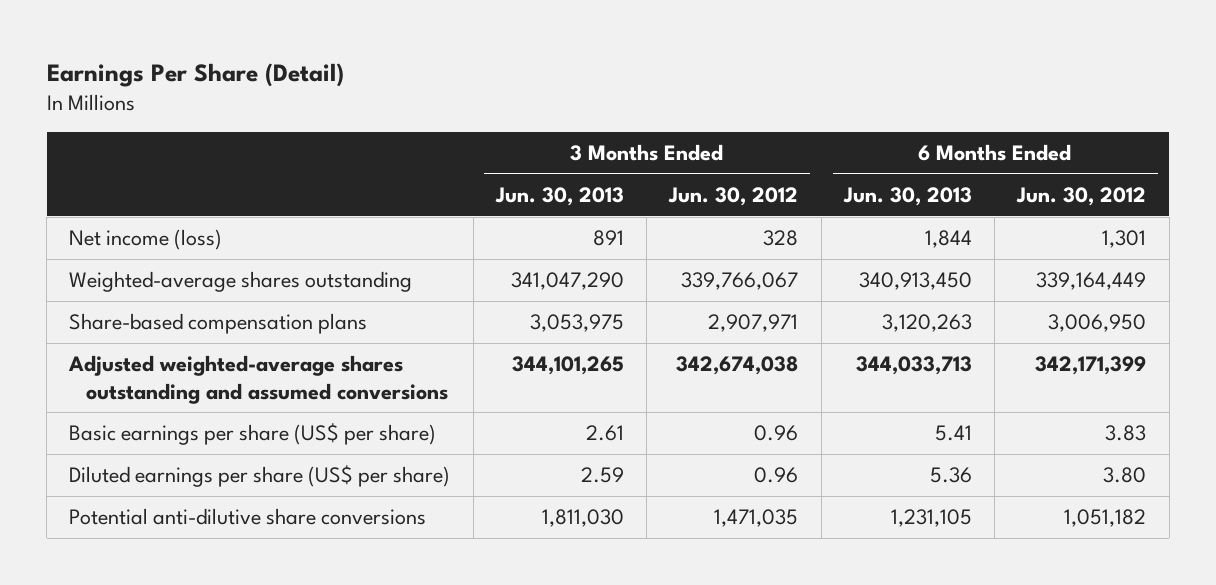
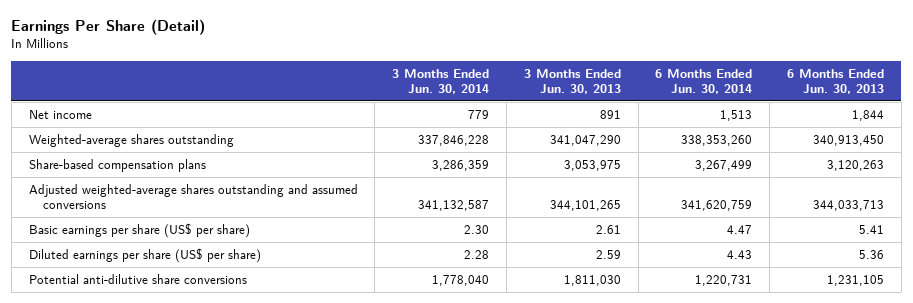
- | 3 Months Ended Jun. 30, 2013 | 3 Months Ended Jun. 30, 2012 | 6 Months Ended Jun. 30, 2013 | 6 Months Ended Jun. 30, 2012
+ | 3 Months Ended Jun. 30, 2014 | 3 Months Ended Jun. 30, 2013 | 6 Months Ended Jun. 30, 2014 | 6 Months Ended Jun. 30, 2013
- Net income (loss) | 891 | 328 | 1,844 | 1,301
+ Net income | 779 | 891 | 1,513 | 1,844

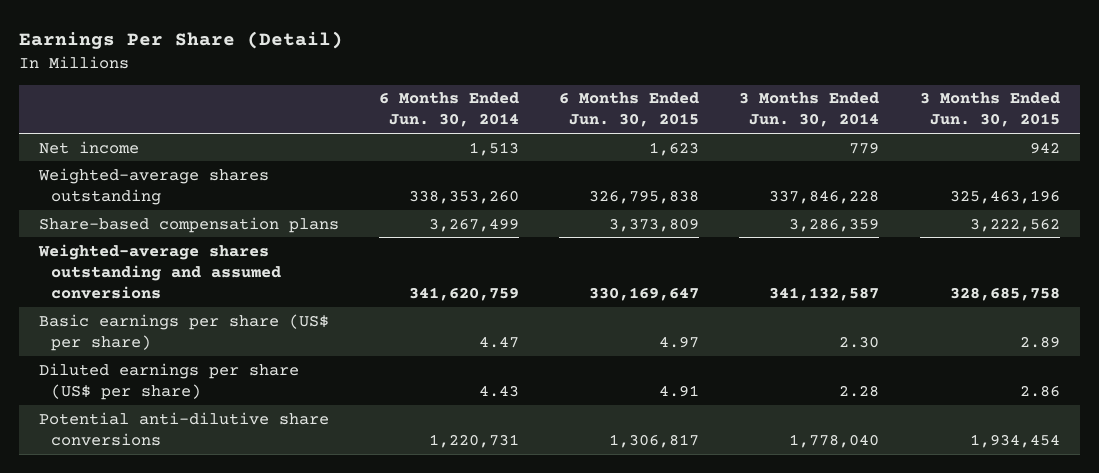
- | 3 Months Ended Jun. 30, 2014 | 3 Months Ended Jun. 30, 2013 | 6 Months Ended Jun. 30, 2014 | 6 Months Ended Jun. 30, 2013
+ | 6 Months Ended Jun. 30, 2014 | 6 Months Ended Jun. 30, 2015 | 3 Months Ended Jun. 30, 2014 | 3 Months Ended Jun. 30, 2015
- Adjusted weighted-average shares outstanding and assumed conversions | 341,132,587 | 344,101,265 | 341,620,759 | 344,033,713
+ Weighted-average shares outstanding and assumed conversions | 341,620,759 | 330,169,647 | 341,132,587 | 328,685,758

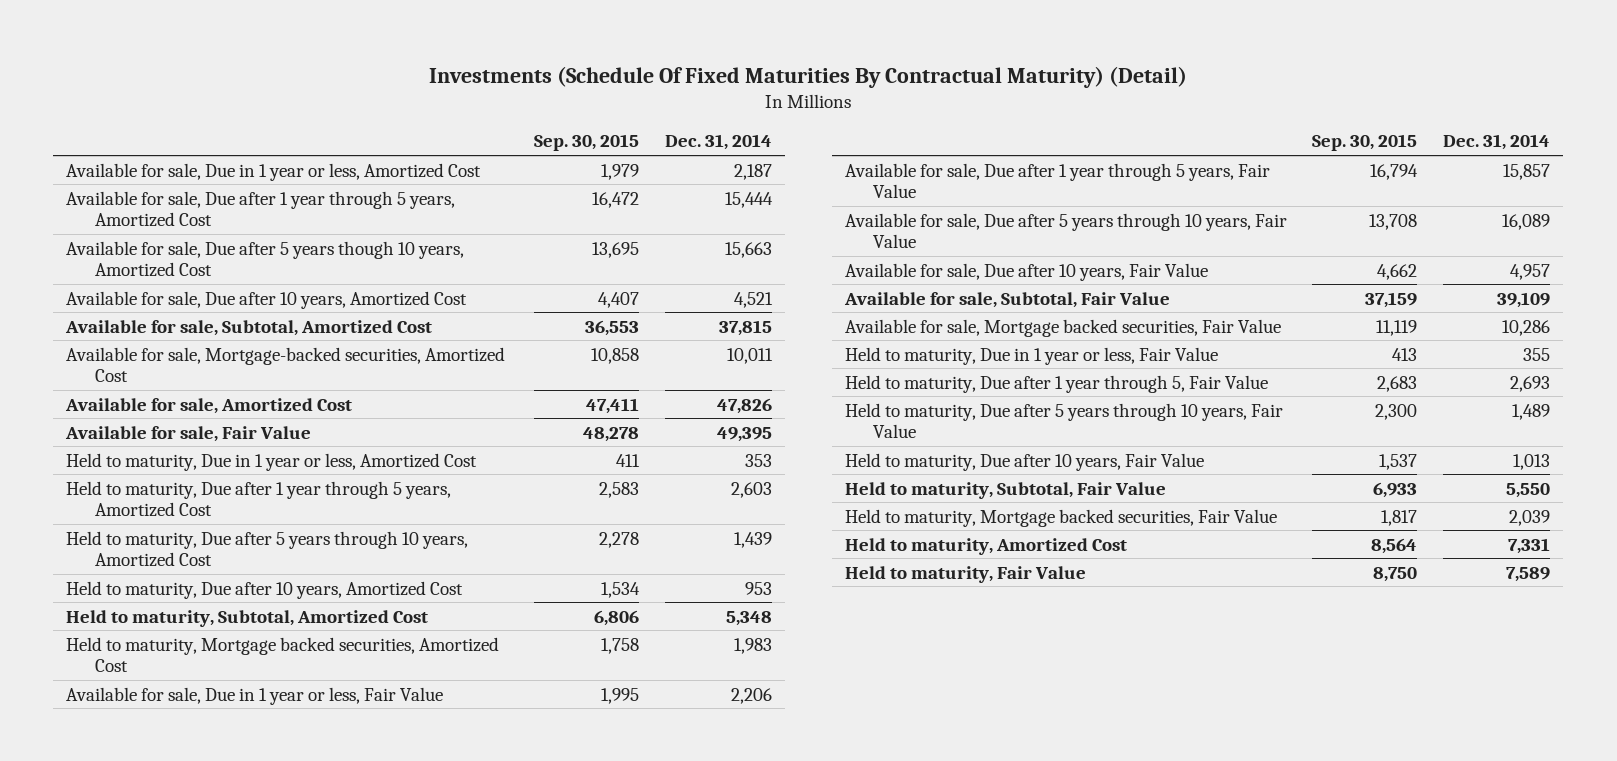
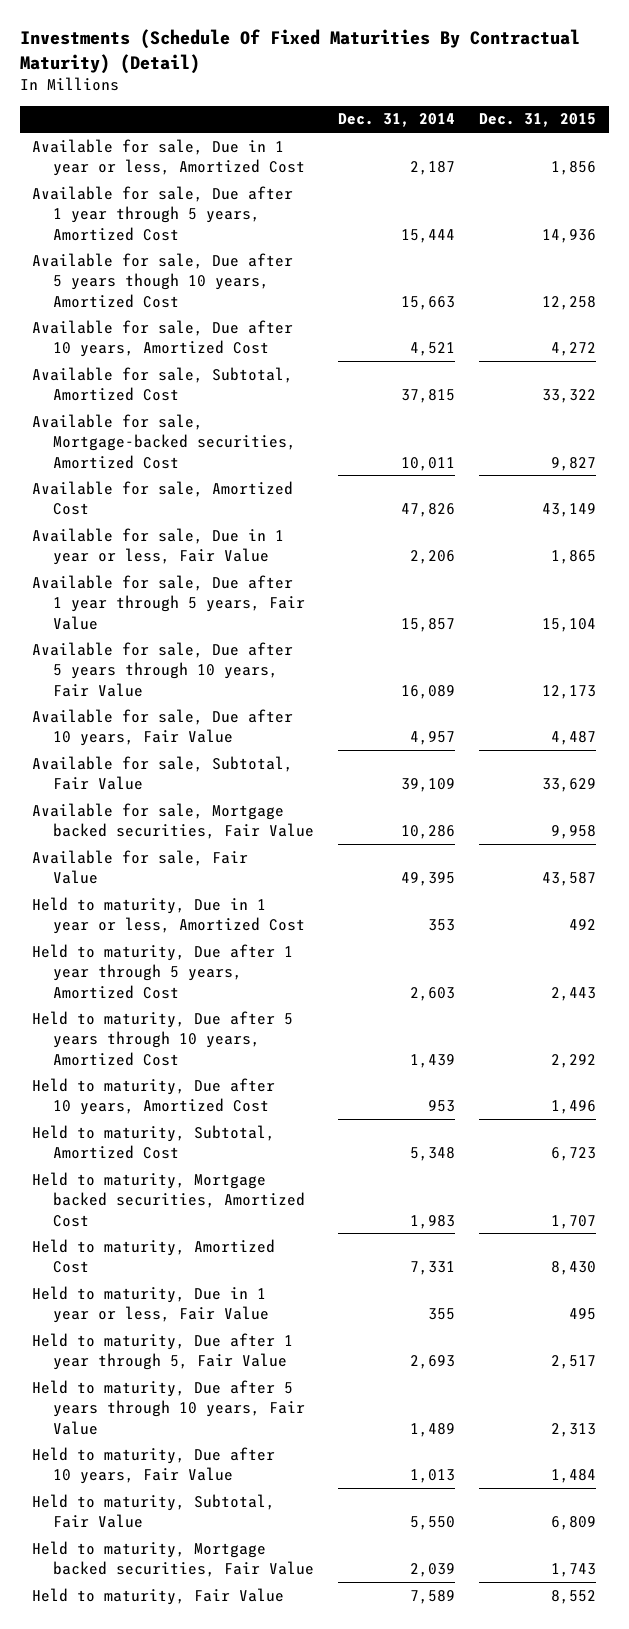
- | Sep. 30, 2015 | Dec. 31, 2014
+ | Dec. 31, 2014 | Dec. 31, 2015
moved up: Available for sale, Due in 1 year or less, Fair Value | 2,206 | 1,865
moved up: Available for sale, Due after 1 year through 5 years, Fair Value | 15,857 | 15,104
moved up: Available for sale, Due after 5 years through 10 years, Fair Value | 16,089 | 12,173
moved up: Available for sale, Due after 10 years, Fair Value | 4,957 | 4,487
moved up: Available for sale, Subtotal, Fair Value | 39,109 | 33,629
moved up: Available for sale, Mortgage backed securities, Fair Value | 10,286 | 9,958
moved up: Held to maturity, Amortized Cost | 7,331 | 8,430

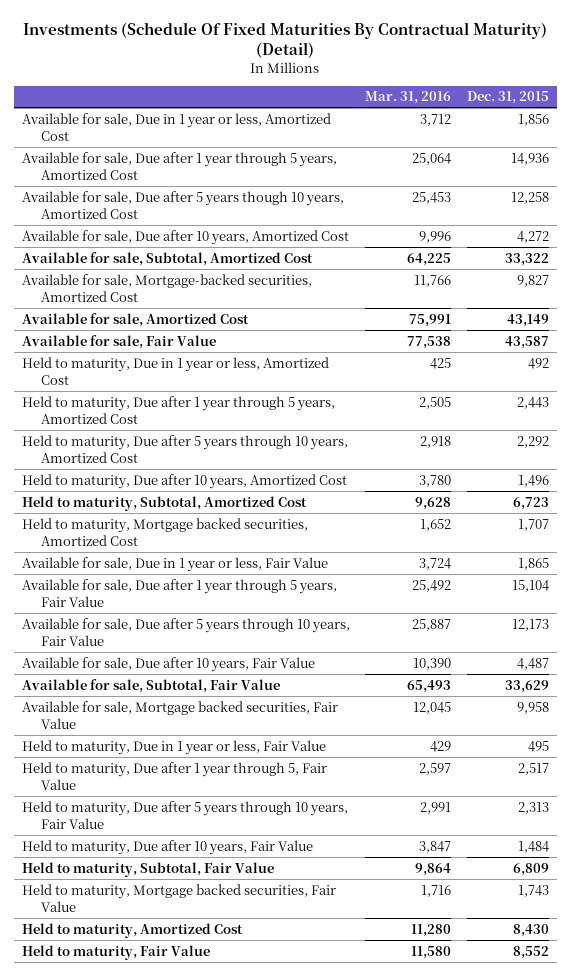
- | Dec. 31, 2014 | Dec. 31, 2015
+ | Mar. 31, 2016 | Dec. 31, 2015
moved down: Available for sale, Due in 1 year or less, Fair Value | 3,724 | 1,865
moved down: Available for sale, Due after 1 year through 5 years, Fair Value | 25,492 | 15,104
moved down: Available for sale, Due after 5 years through 10 years, Fair Value | 25,887 | 12,173
moved down: Available for sale, Due after 10 years, Fair Value | 10,390 | 4,487
moved down: Available for sale, Subtotal, Fair Value | 65,493 | 33,629
moved down: Available for sale, Mortgage backed securities, Fair Value | 12,045 | 9,958
moved down: Held to maturity, Amortized Cost | 11,280 | 8,430

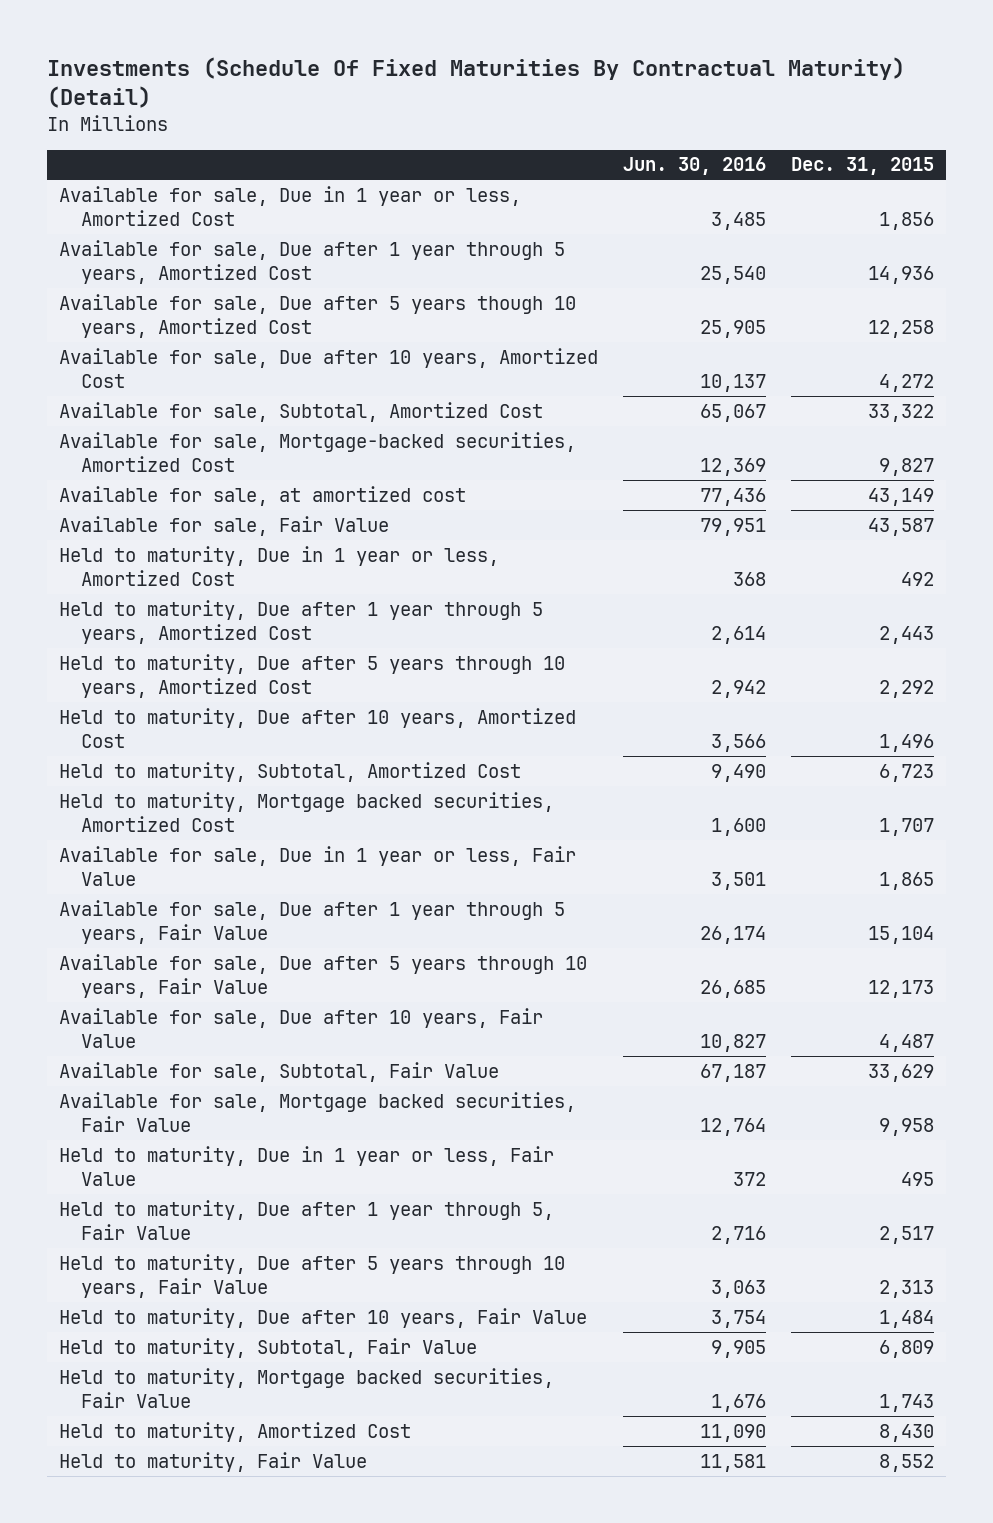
- | Mar. 31, 2016 | Dec. 31, 2015
+ | Jun. 30, 2016 | Dec. 31, 2015
- Available for sale, Amortized Cost | 75,991 | 43,149
+ Available for sale, at amortized cost | 77,436 | 43,149

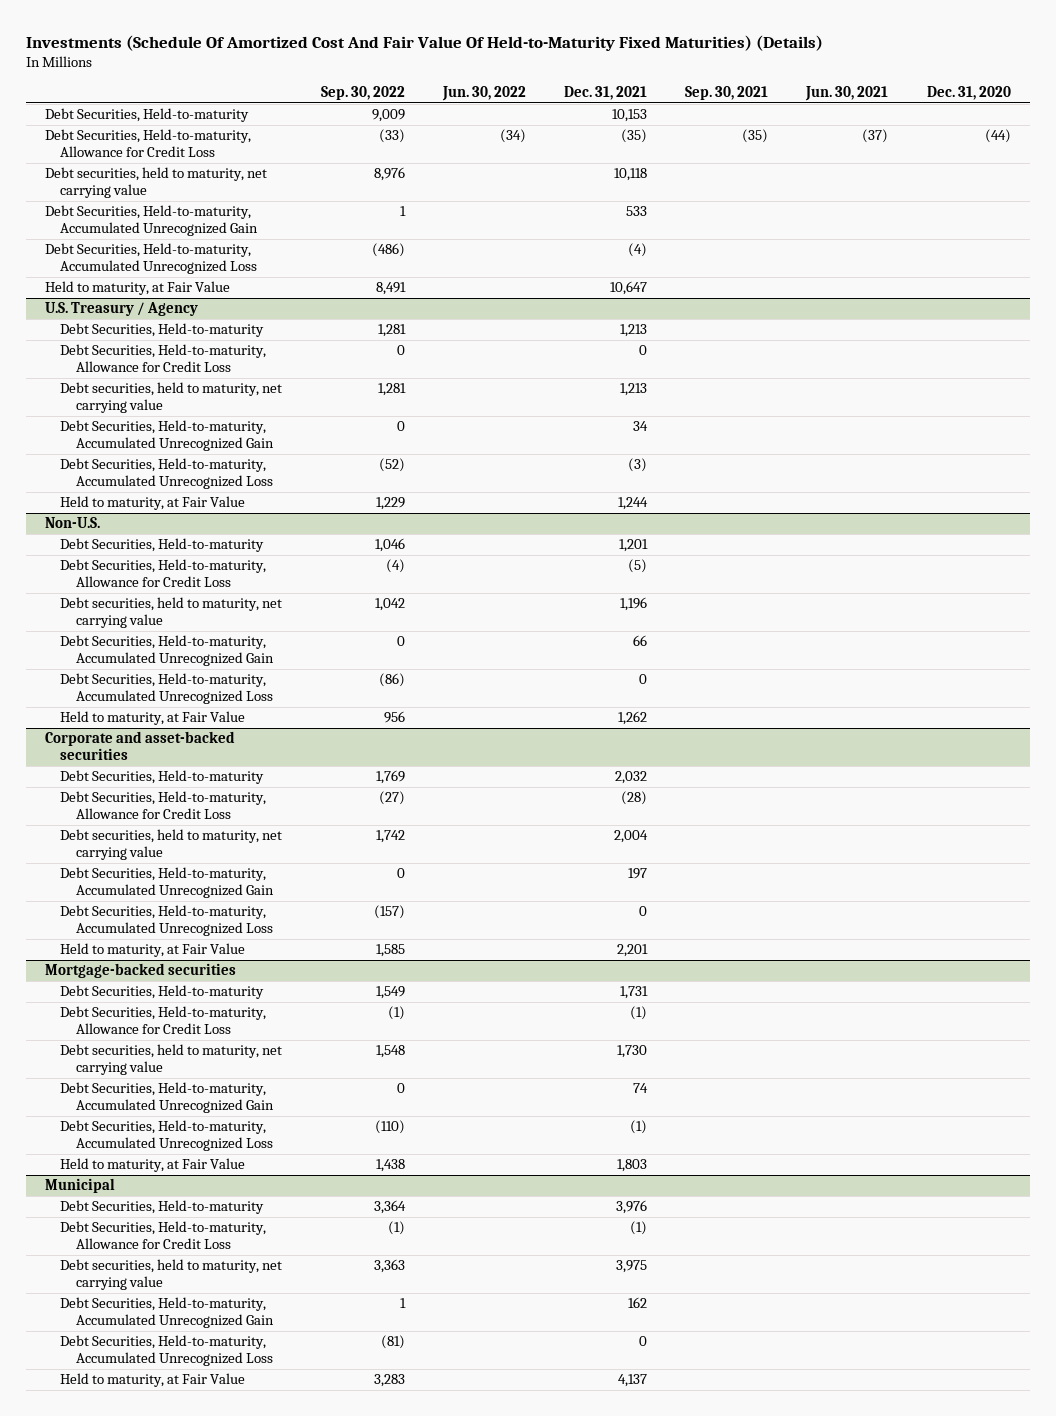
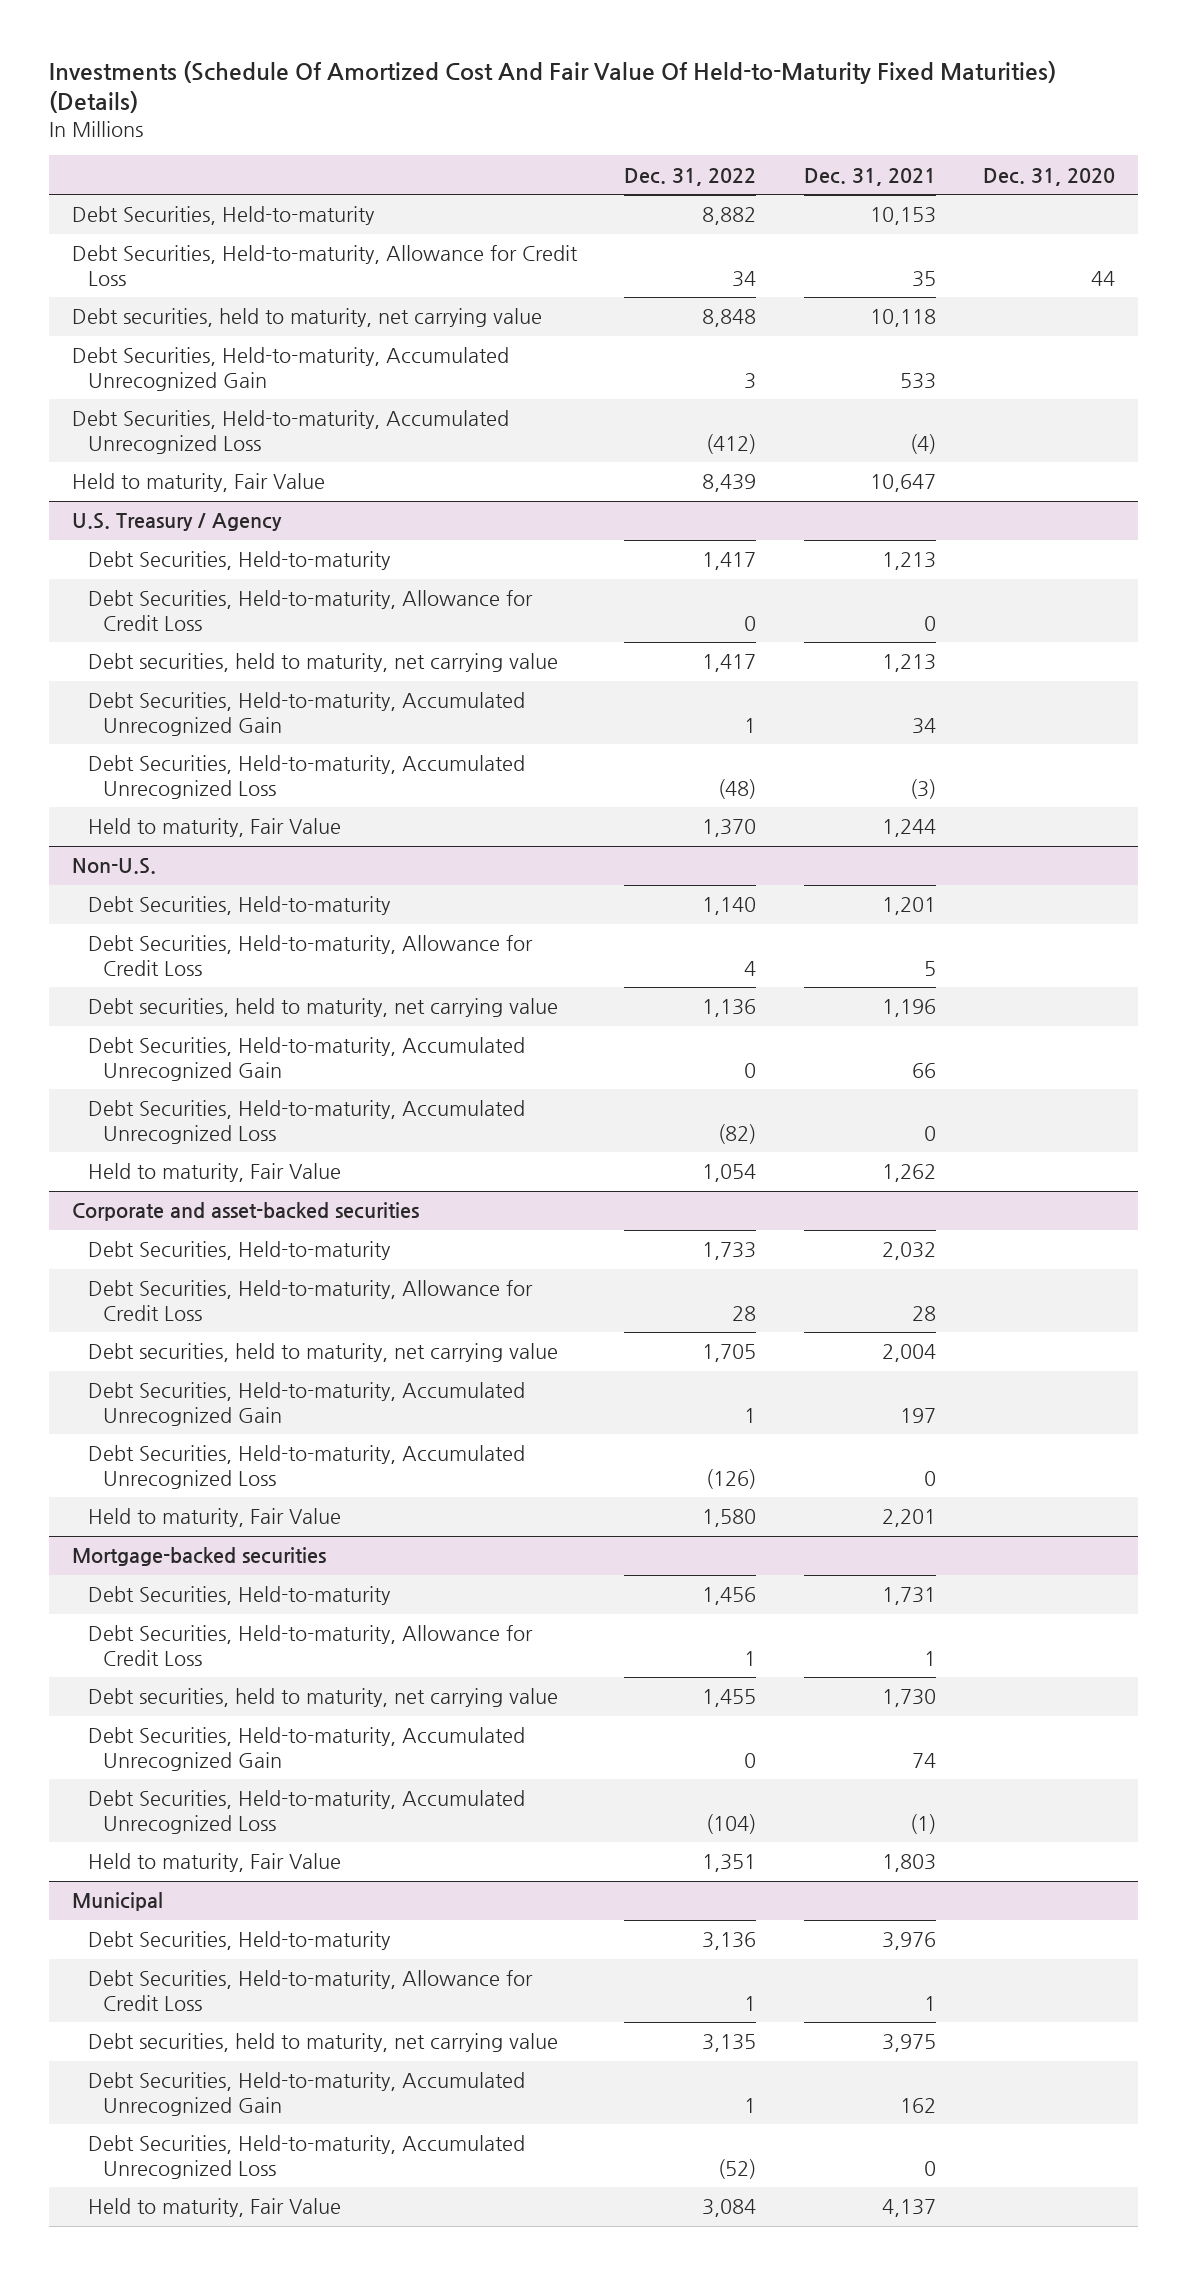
- | Sep. 30, 2022 | Jun. 30, 2022 | Dec. 31, 2021 | Sep. 30, 2021 | Jun. 30, 2021 | Dec. 31, 2020
+ | Dec. 31, 2022 | Dec. 31, 2021 | Dec. 31, 2020
- Debt Securities, Held-to-maturity, Allowance for Credit Loss | (33) | (34) | (35) | (35) | (37) | (44)
+ Debt Securities, Held-to-maturity, Allowance for Credit Loss | 34 | 35 | 44
- Held to maturity, at Fair Value | 8,491 | | 10,647 | | |
+ Held to maturity, Fair Value | 8,439 | 10,647 |
@ U.S. Treasury / Agency
- Held to maturity, at Fair Value | 1,229 | | 1,244 | | |
+ Held to maturity, Fair Value | 1,370 | 1,244 |
@ Non-U.S.
- Debt Securities, Held-to-maturity, Allowance for Credit Loss | (4) | | (5) | | |
+ Debt Securities, Held-to-maturity, Allowance for Credit Loss | 4 | 5 |
- Held to maturity, at Fair Value | 956 | | 1,262 | | |
+ Held to maturity, Fair Value | 1,054 | 1,262 |
@ Corporate and asset-backed securities
- Debt Securities, Held-to-maturity, Allowance for Credit Loss | (27) | | (28) | | |
+ Debt Securities, Held-to-maturity, Allowance for Credit Loss | 28 | 28 |
- Held to maturity, at Fair Value | 1,585 | | 2,201 | | |
+ Held to maturity, Fair Value | 1,580 | 2,201 |
@ Mortgage-backed securities
- Debt Securities, Held-to-maturity, Allowance for Credit Loss | (1) | | (1) | | |
+ Debt Securities, Held-to-maturity, Allowance for Credit Loss | 1 | 1 |
- Held to maturity, at Fair Value | 1,438 | | 1,803 | | |
+ Held to maturity, Fair Value | 1,351 | 1,803 |
@ Municipal
- Debt Securities, Held-to-maturity, Allowance for Credit Loss | (1) | | (1) | | |
+ Debt Securities, Held-to-maturity, Allowance for Credit Loss | 1 | 1 |
- Held to maturity, at Fair Value | 3,283 | | 4,137 | | |
+ Held to maturity, Fair Value | 3,084 | 4,137 |

